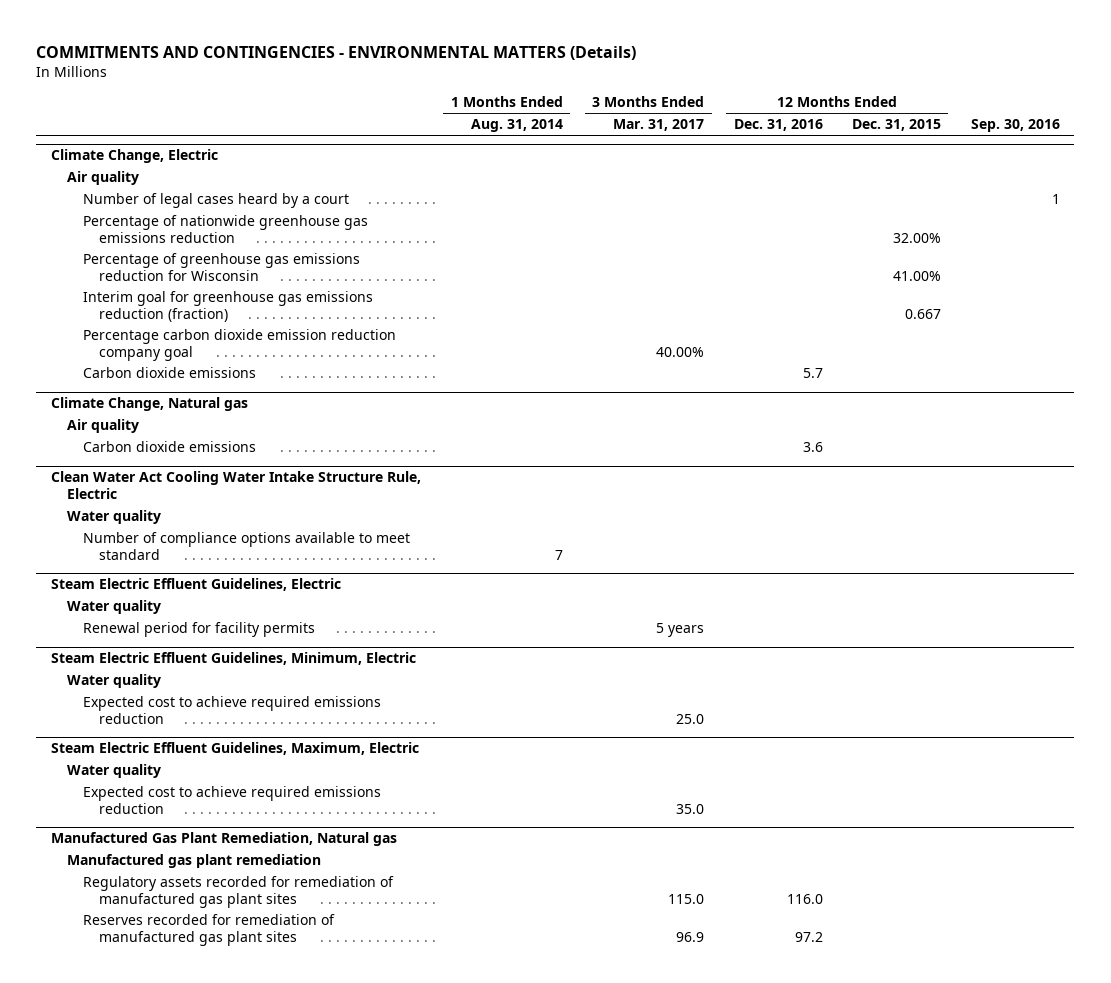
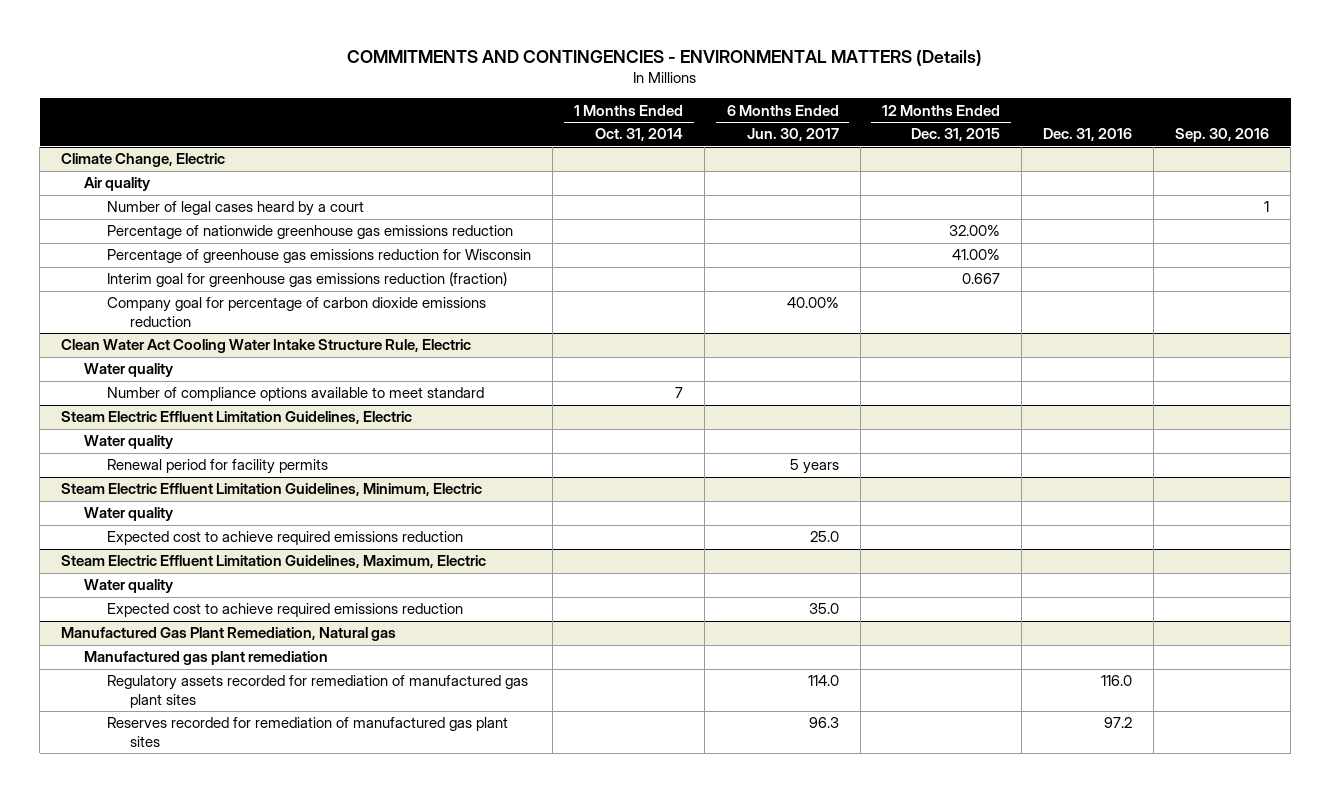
- | 1 Months Ended Aug. 31, 2014 | 3 Months Ended Mar. 31, 2017 | 12 Months Ended Dec. 31, 2016 | 12 Months Ended Dec. 31, 2015 | Sep. 30, 2016
+ | 1 Months Ended Oct. 31, 2014 | 6 Months Ended Jun. 30, 2017 | 12 Months Ended Dec. 31, 2015 | Dec. 31, 2016 | Sep. 30, 2016
@ Climate Change, Electric
- Percentage carbon dioxide emission reduction company goal | | 40.00% | | |
- Carbon dioxide emissions | | | 5.7 | |
- Climate Change, Natural gas
- Air quality
- Carbon dioxide emissions | | | 3.6 | |
@ Climate Change, Electric
+ Company goal for percentage of carbon dioxide emissions reduction | | 40.00% | | |
- Steam Electric Effluent Guidelines, Electric
+ Steam Electric Effluent Limitation Guidelines, Electric
- Steam Electric Effluent Guidelines, Minimum, Electric
+ Steam Electric Effluent Limitation Guidelines, Minimum, Electric
- Steam Electric Effluent Guidelines, Maximum, Electric
+ Steam Electric Effluent Limitation Guidelines, Maximum, Electric

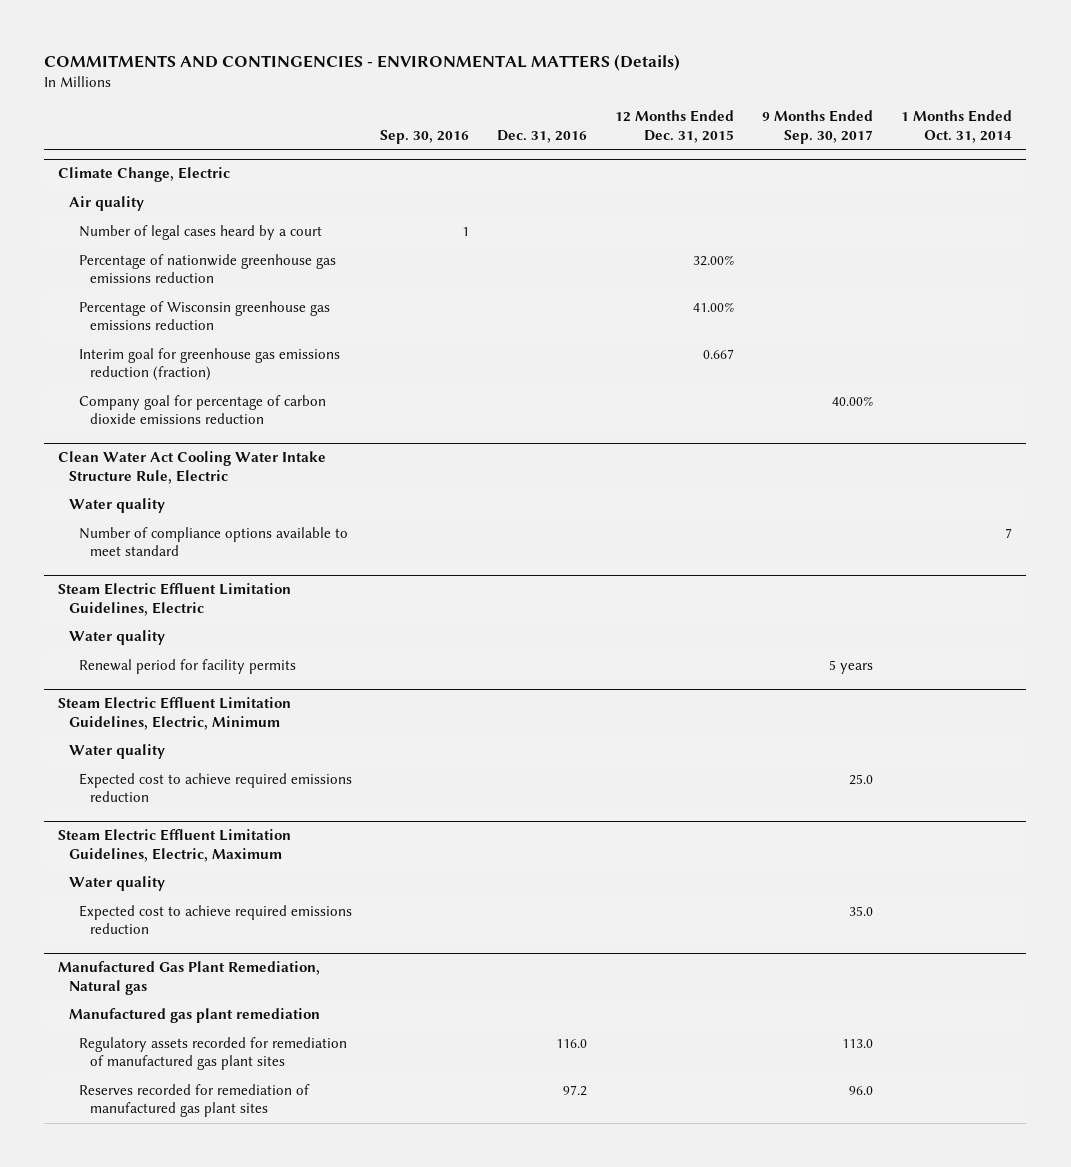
- | 1 Months Ended Oct. 31, 2014 | 6 Months Ended Jun. 30, 2017 | 12 Months Ended Dec. 31, 2015 | Dec. 31, 2016 | Sep. 30, 2016
+ | Sep. 30, 2016 | Dec. 31, 2016 | 12 Months Ended Dec. 31, 2015 | 9 Months Ended Sep. 30, 2017 | 1 Months Ended Oct. 31, 2014
@ Climate Change, Electric
- Percentage of greenhouse gas emissions reduction for Wisconsin | | | 41.00% | |
+ Percentage of Wisconsin greenhouse gas emissions reduction | | | 41.00% | |
- Steam Electric Effluent Limitation Guidelines, Minimum, Electric
+ Steam Electric Effluent Limitation Guidelines, Electric, Minimum
- Steam Electric Effluent Limitation Guidelines, Maximum, Electric
+ Steam Electric Effluent Limitation Guidelines, Electric, Maximum

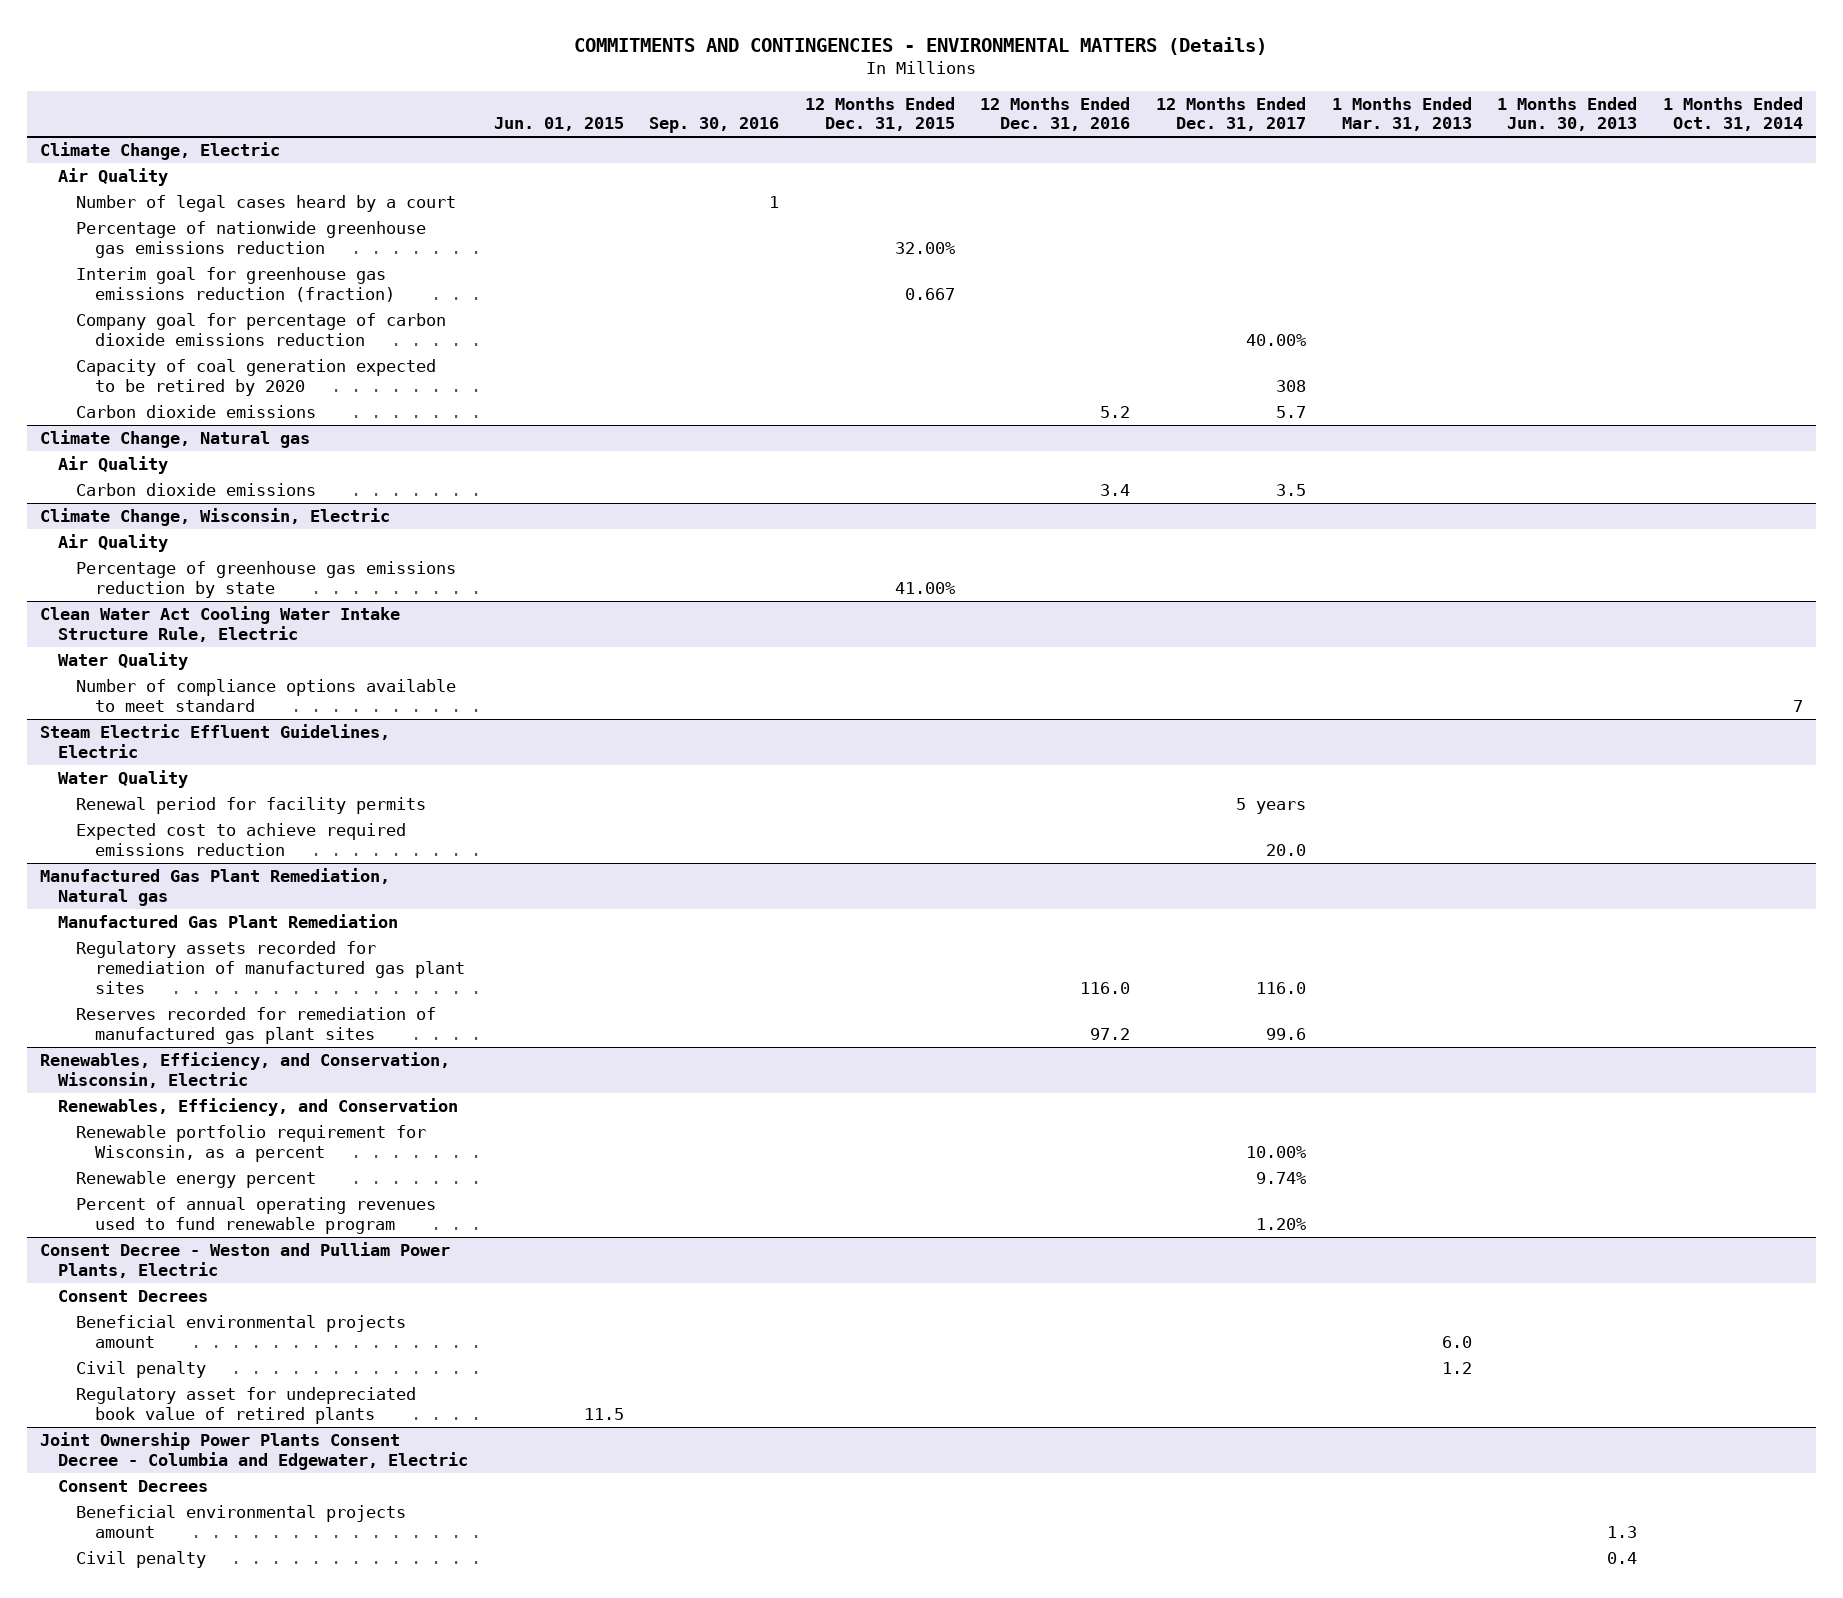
- | Sep. 30, 2016 | Dec. 31, 2016 | 12 Months Ended Dec. 31, 2015 | 9 Months Ended Sep. 30, 2017 | 1 Months Ended Oct. 31, 2014
+ | Jun. 01, 2015 | Sep. 30, 2016 | 12 Months Ended Dec. 31, 2015 | 12 Months Ended Dec. 31, 2016 | 12 Months Ended Dec. 31, 2017 | 1 Months Ended Mar. 31, 2013 | 1 Months Ended Jun. 30, 2013 | 1 Months Ended Oct. 31, 2014
@ Climate Change, Electric
- Air quality
+ Air Quality
- Percentage of Wisconsin greenhouse gas emissions reduction | | | 41.00% | |
+ Capacity of coal generation expected to be retired by 2020 | | | | | 308 | | |
+ Carbon dioxide emissions | | | | 5.2 | 5.7 | | |
+ Climate Change, Natural gas
+ Air Quality
+ Carbon dioxide emissions | | | | 3.4 | 3.5 | | |
+ Climate Change, Wisconsin, Electric
+ Air Quality
+ Percentage of greenhouse gas emissions reduction by state | | | 41.00% | | | | |
@ Clean Water Act Cooling Water Intake Structure Rule, Electric
- Water quality
+ Water Quality
- Steam Electric Effluent Limitation Guidelines, Electric
- Water quality
+ Steam Electric Effluent Guidelines, Electric
+ Water Quality
- Steam Electric Effluent Limitation Guidelines, Electric, Minimum
- Water quality
- Expected cost to achieve required emissions reduction | | | | 25.0 |
- Steam Electric Effluent Limitation Guidelines, Electric, Maximum
- Water quality
- Expected cost to achieve required emissions reduction | | | | 35.0 |
+ Expected cost to achieve required emissions reduction | | | | | 20.0 | | |
@ Manufactured Gas Plant Remediation, Natural gas
- Manufactured gas plant remediation
+ Manufactured Gas Plant Remediation
+ Renewables, Efficiency, and Conservation, Wisconsin, Electric
+ Renewables, Efficiency, and Conservation
+ Renewable portfolio requirement for Wisconsin, as a percent | | | | | 10.00% | | |
+ Renewable energy percent | | | | | 9.74% | | |
+ Percent of annual operating revenues used to fund renewable program | | | | | 1.20% | | |
+ Consent Decree - Weston and Pulliam Power Plants, Electric
+ Consent Decrees
+ Beneficial environmental projects amount | | | | | | 6.0 | |
+ Civil penalty | | | | | | 1.2 | |
+ Regulatory asset for undepreciated book value of retired plants | 11.5 | | | | | | |
+ Joint Ownership Power Plants Consent Decree - Columbia and Edgewater, Electric
+ Consent Decrees
+ Beneficial environmental projects amount | | | | | | | 1.3 |
+ Civil penalty | | | | | | | 0.4 |

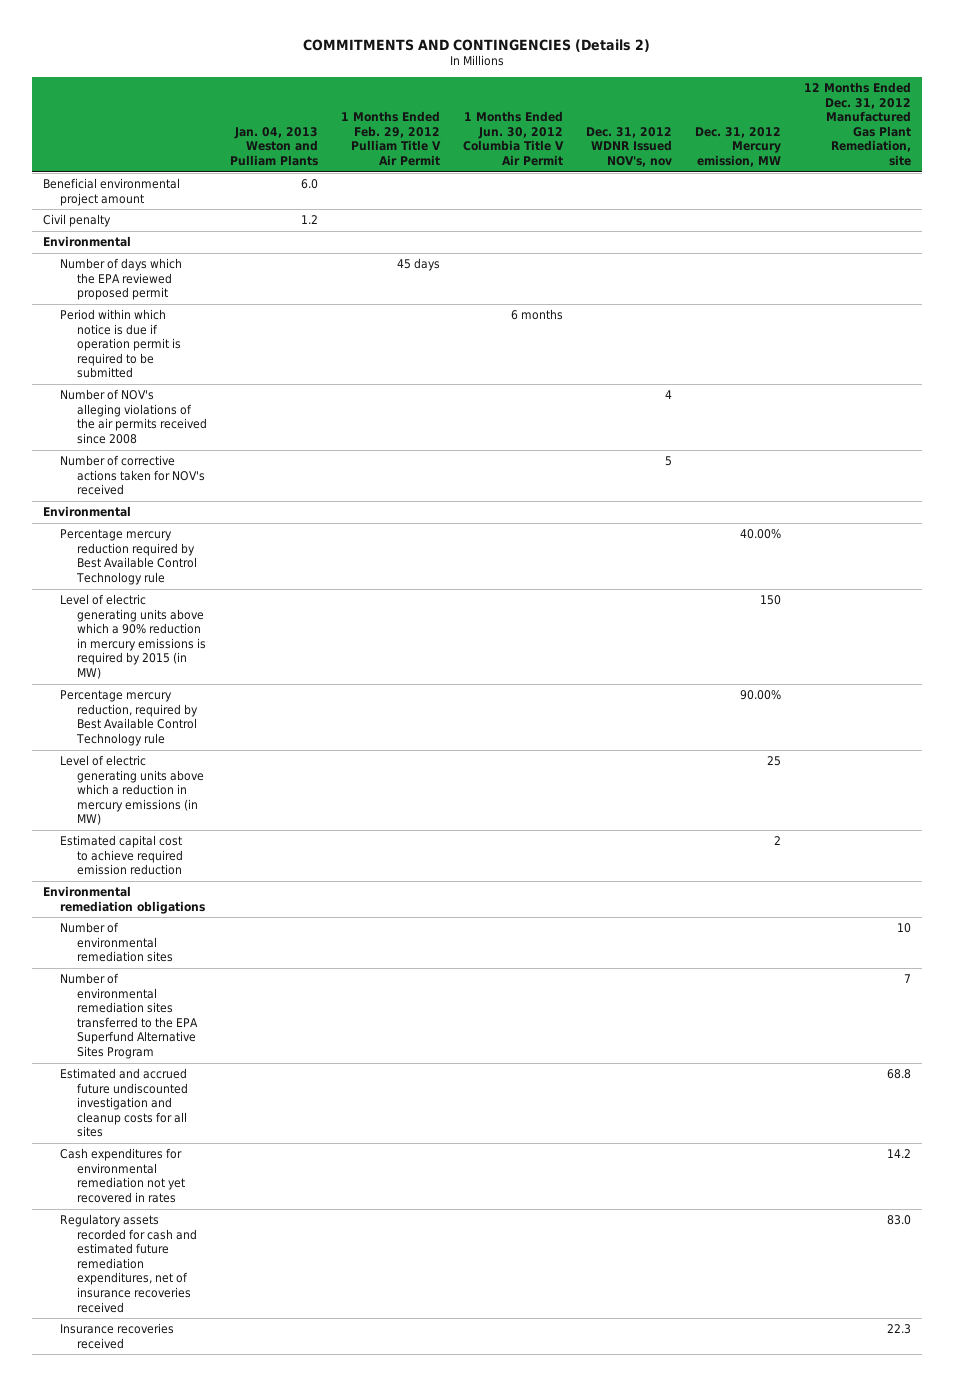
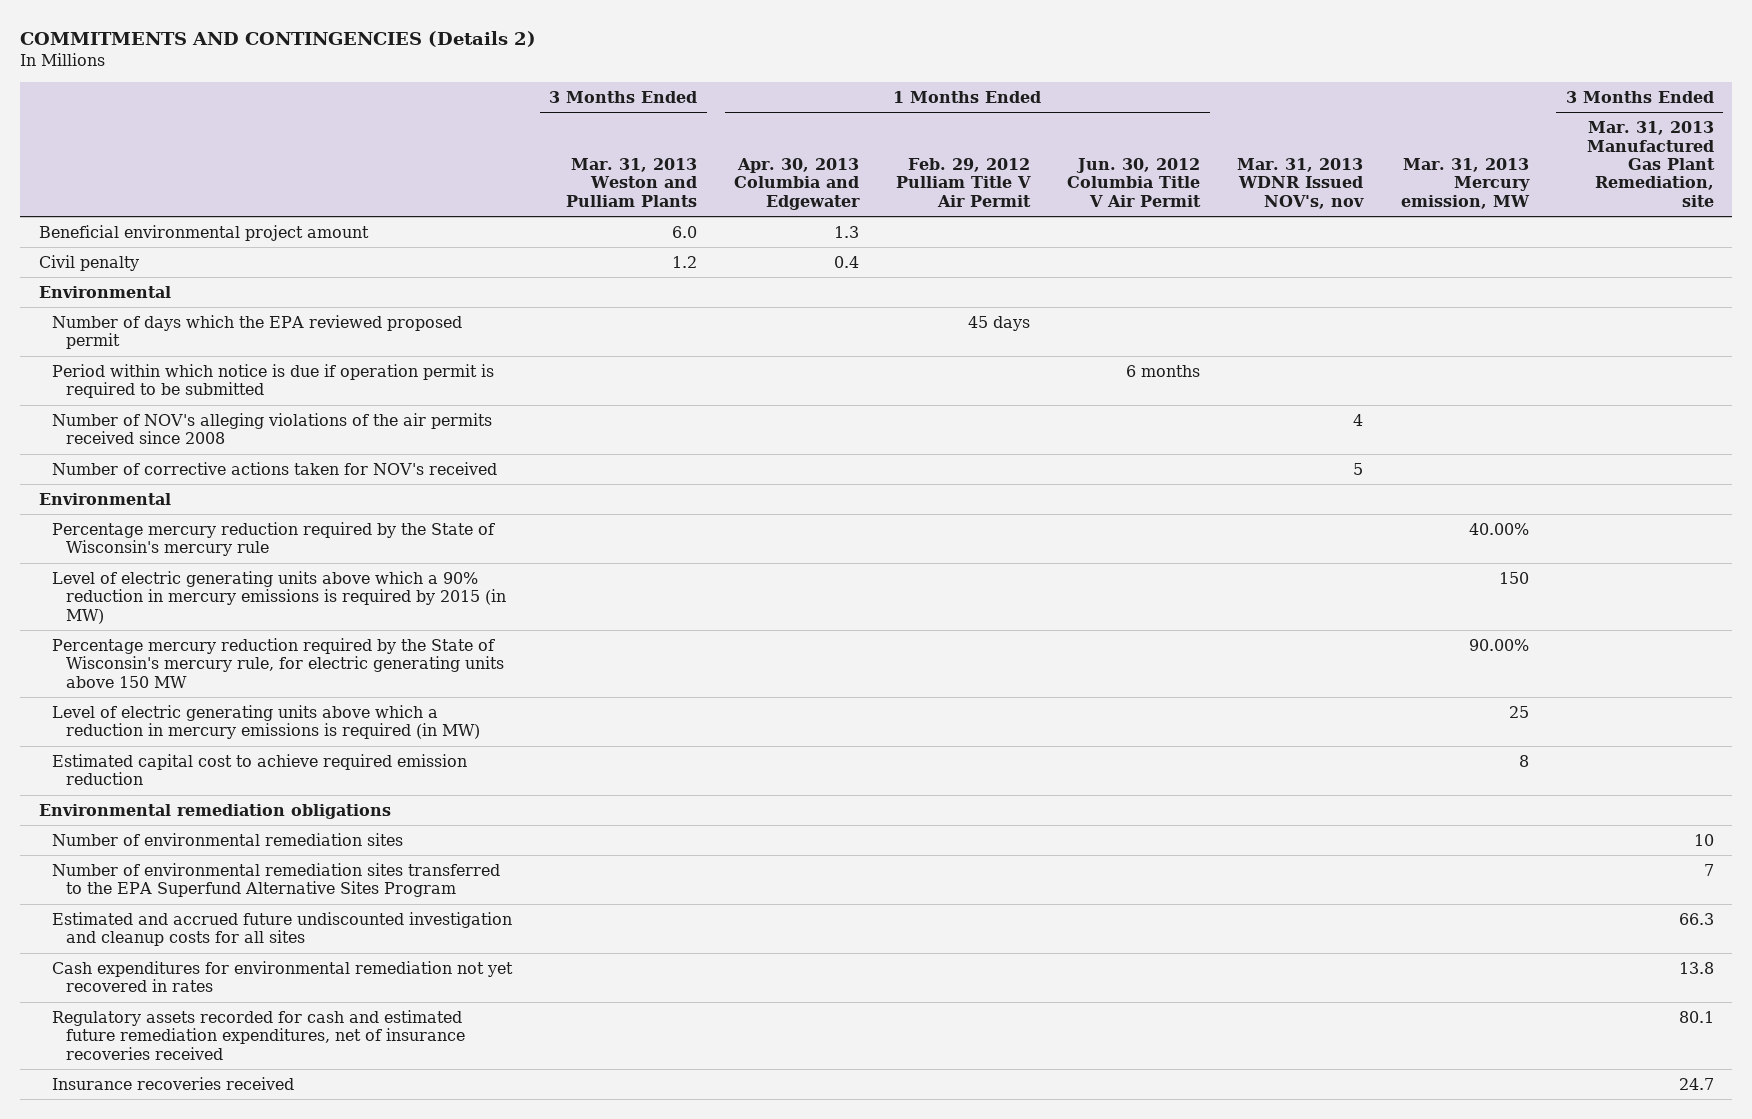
- | Jan. 04, 2013 Weston and Pulliam Plants | 1 Months Ended Feb. 29, 2012 Pulliam Title V Air Permit | 1 Months Ended Jun. 30, 2012 Columbia Title V Air Permit | Dec. 31, 2012 WDNR Issued NOV's, nov | Dec. 31, 2012 Mercury emission, MW | 12 Months Ended Dec. 31, 2012 Manufactured Gas Plant Remediation, site
+ | 3 Months Ended Mar. 31, 2013 Weston and Pulliam Plants | 1 Months Ended Apr. 30, 2013 Columbia and Edgewater | 1 Months Ended Feb. 29, 2012 Pulliam Title V Air Permit | 1 Months Ended Jun. 30, 2012 Columbia Title V Air Permit | Mar. 31, 2013 WDNR Issued NOV's, nov | Mar. 31, 2013 Mercury emission, MW | 3 Months Ended Mar. 31, 2013 Manufactured Gas Plant Remediation, site
- Percentage mercury reduction required by Best Available Control Technology rule | | | | | 40.00% |
+ Percentage mercury reduction required by the State of Wisconsin's mercury rule | | | | | | 40.00% |
- Percentage mercury reduction, required by Best Available Control Technology rule | | | | | 90.00% |
- Level of electric generating units above which a reduction in mercury emissions (in MW) | | | | | 25 |
+ Percentage mercury reduction required by the State of Wisconsin's mercury rule, for electric generating units above 150 MW | | | | | | 90.00% |
+ Level of electric generating units above which a reduction in mercury emissions is required (in MW) | | | | | | 25 |

